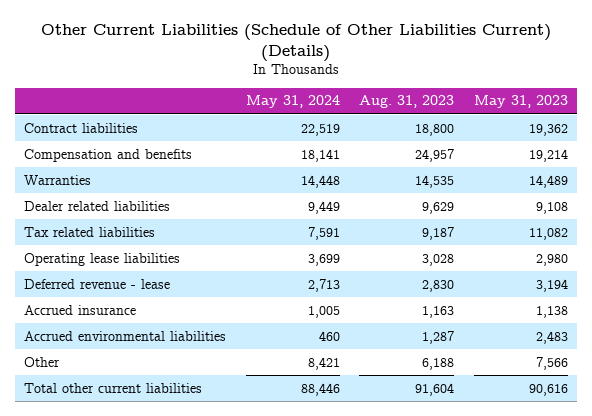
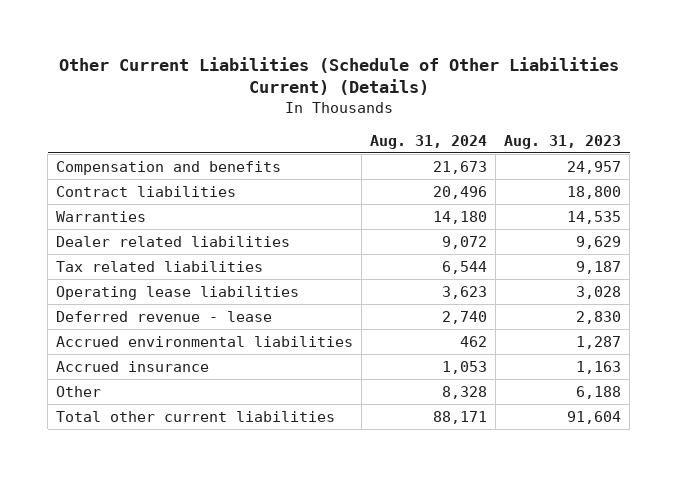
- | May 31, 2024 | Aug. 31, 2023 | May 31, 2023
+ | Aug. 31, 2024 | Aug. 31, 2023
moved down: Contract liabilities | 20,496 | 18,800
moved down: Accrued insurance | 1,053 | 1,163

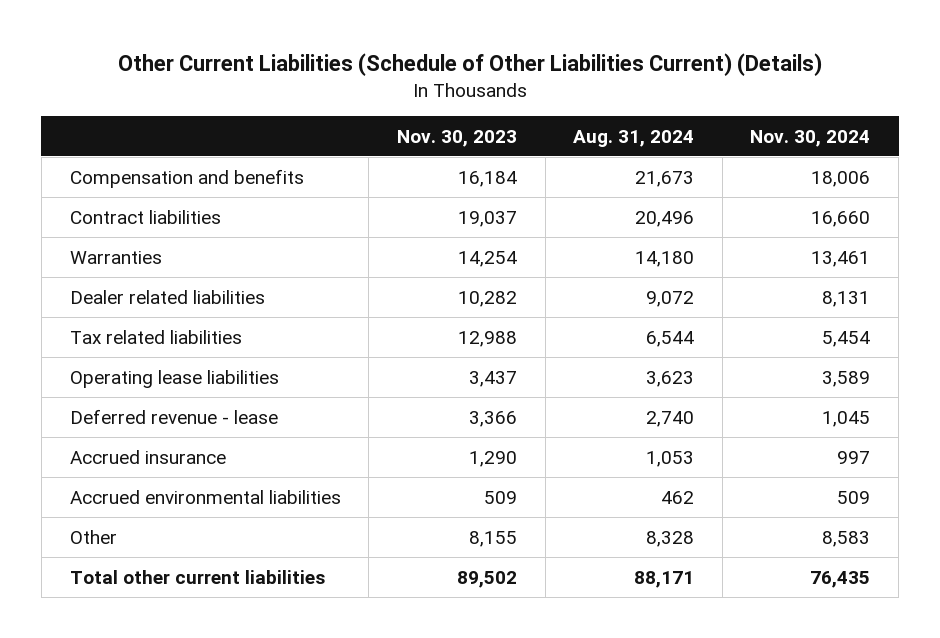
- | Aug. 31, 2024 | Aug. 31, 2023
+ | Nov. 30, 2023 | Aug. 31, 2024 | Nov. 30, 2024
moved down: Accrued environmental liabilities | 509 | 462 | 509

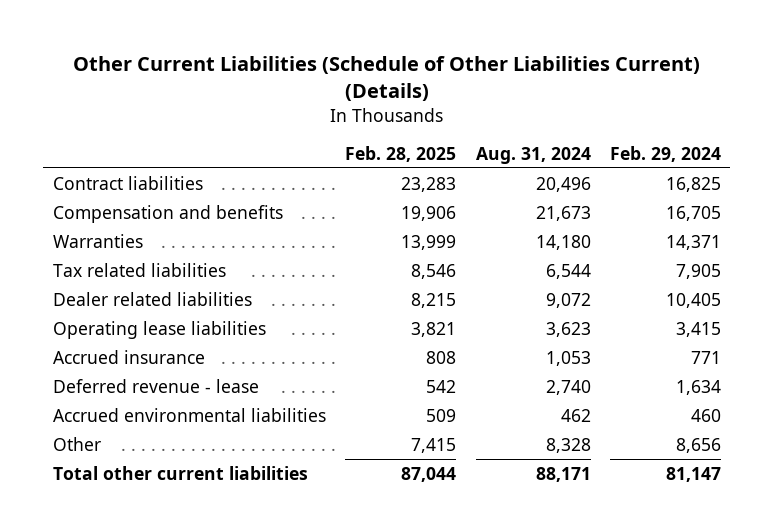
- | Nov. 30, 2023 | Aug. 31, 2024 | Nov. 30, 2024
+ | Feb. 28, 2025 | Aug. 31, 2024 | Feb. 29, 2024
moved down: Compensation and benefits | 19,906 | 21,673 | 16,705
moved down: Dealer related liabilities | 8,215 | 9,072 | 10,405
moved down: Deferred revenue - lease | 542 | 2,740 | 1,634

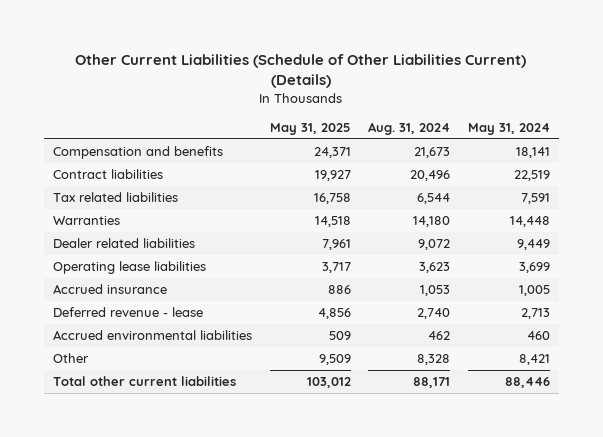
- | Feb. 28, 2025 | Aug. 31, 2024 | Feb. 29, 2024
+ | May 31, 2025 | Aug. 31, 2024 | May 31, 2024
moved down: Contract liabilities | 19,927 | 20,496 | 22,519
moved down: Warranties | 14,518 | 14,180 | 14,448

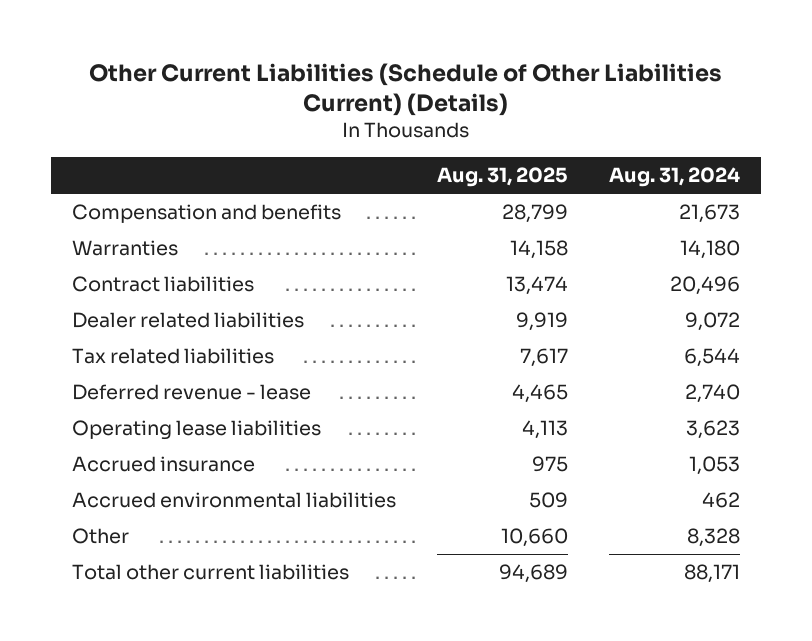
- | May 31, 2025 | Aug. 31, 2024 | May 31, 2024
+ | Aug. 31, 2025 | Aug. 31, 2024
moved down: Contract liabilities | 13,474 | 20,496
moved down: Tax related liabilities | 7,617 | 6,544
moved up: Deferred revenue - lease | 4,465 | 2,740

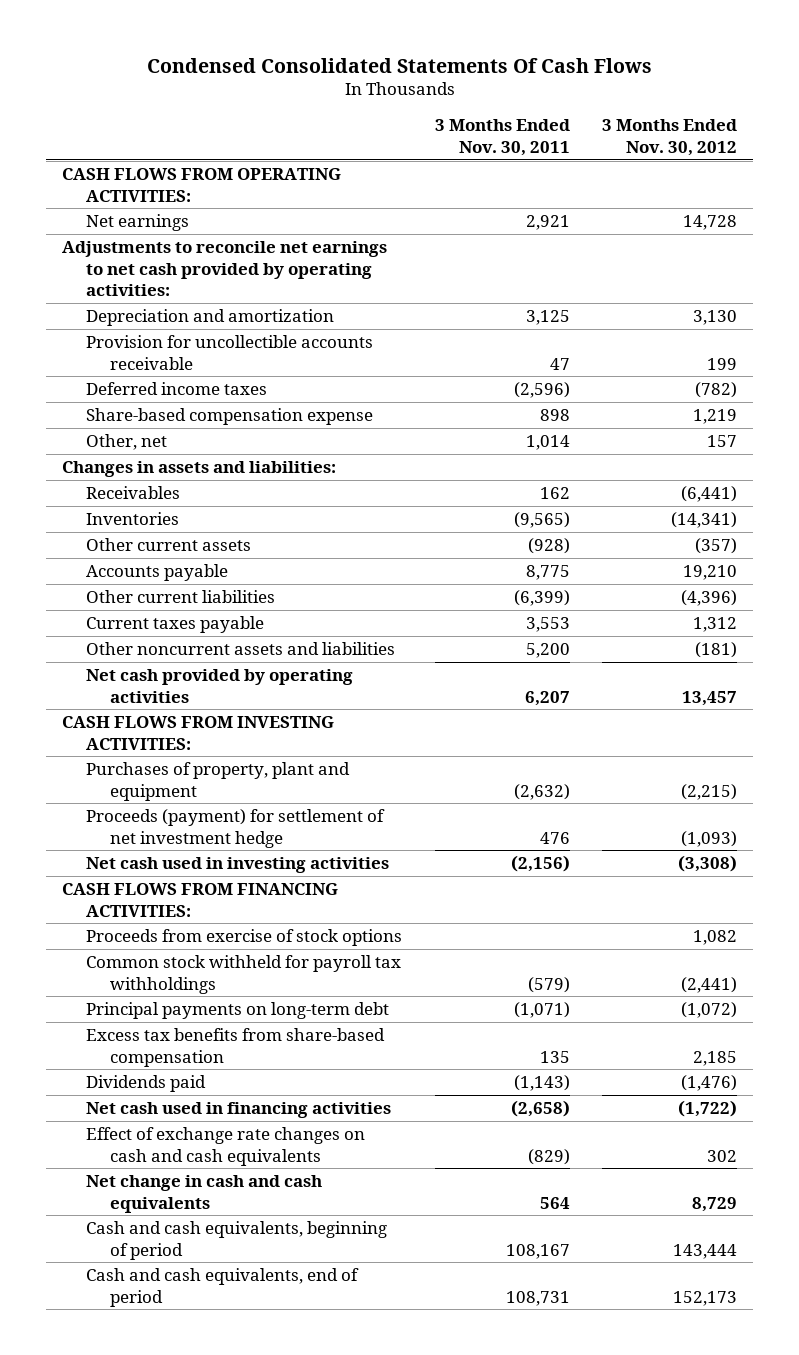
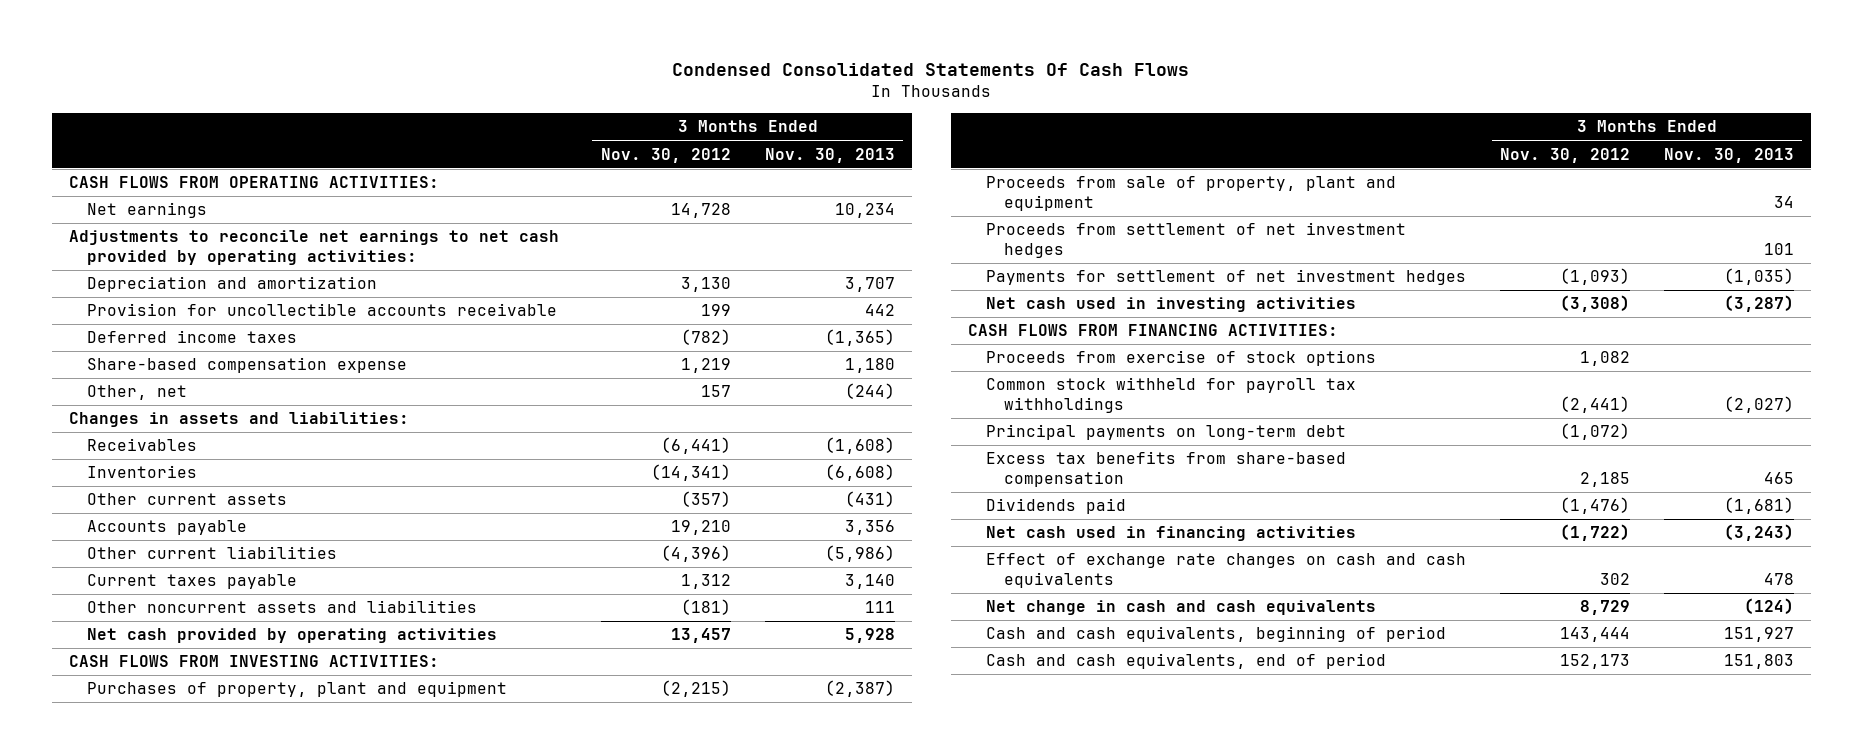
- | 3 Months Ended Nov. 30, 2011 | 3 Months Ended Nov. 30, 2012
+ | 3 Months Ended Nov. 30, 2012 | 3 Months Ended Nov. 30, 2013
- Proceeds (payment) for settlement of net investment hedge | 476 | (1,093)
+ Proceeds from sale of property, plant and equipment | | 34
+ Proceeds from settlement of net investment hedges | | 101
+ Payments for settlement of net investment hedges | (1,093) | (1,035)

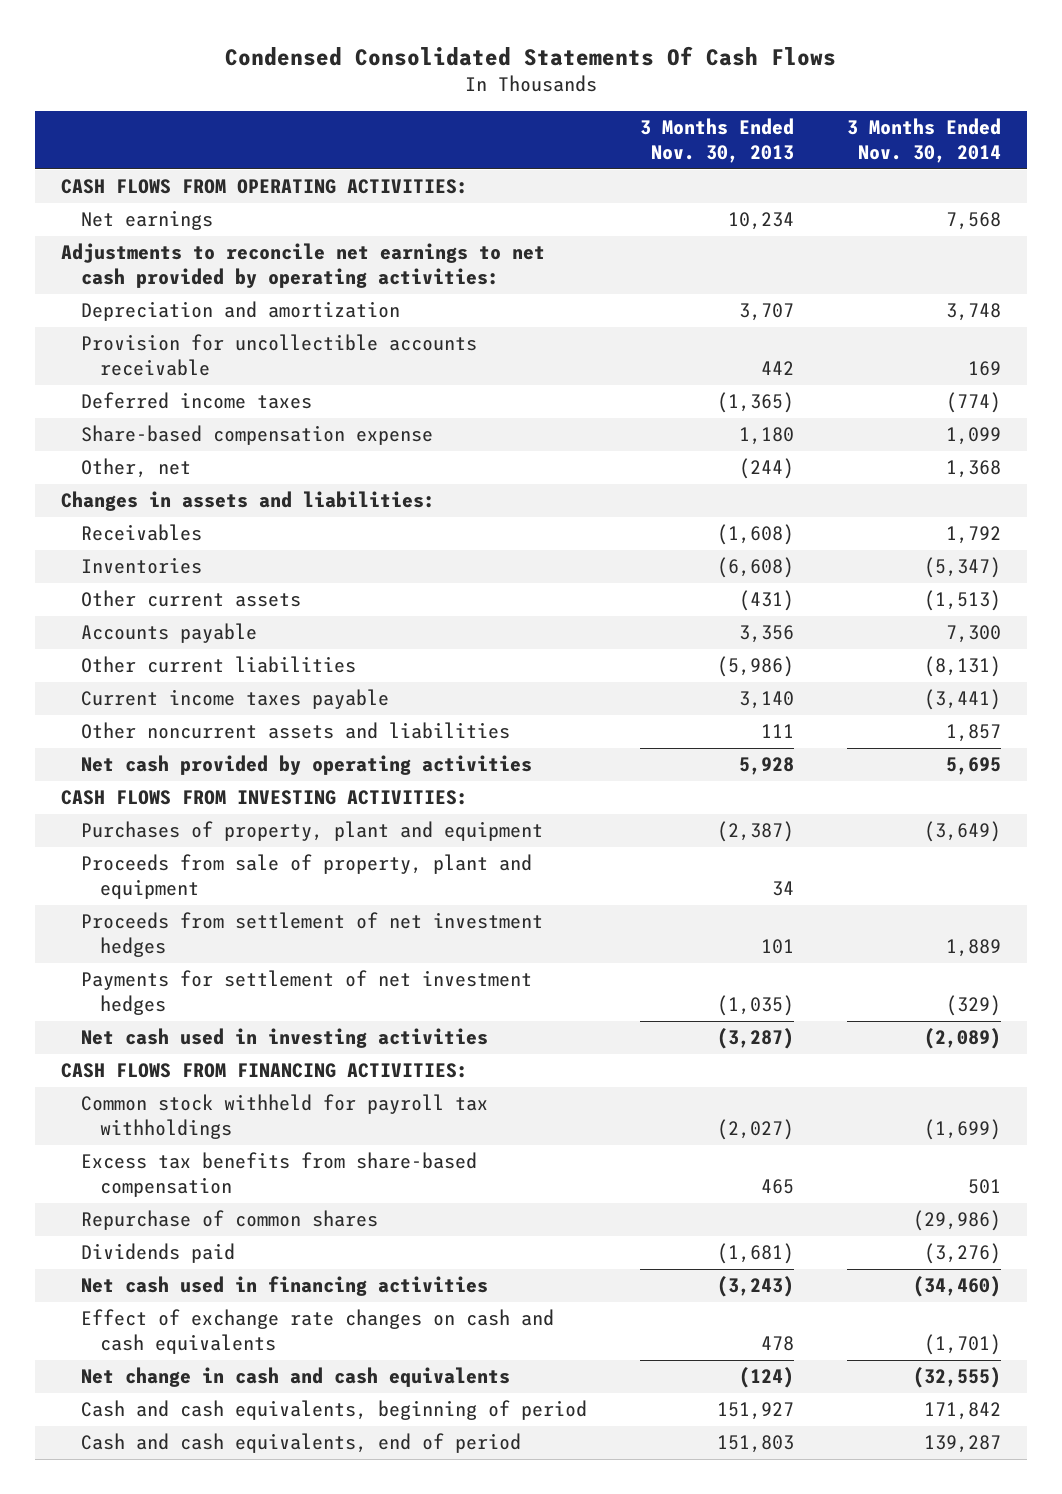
- | 3 Months Ended Nov. 30, 2012 | 3 Months Ended Nov. 30, 2013
+ | 3 Months Ended Nov. 30, 2013 | 3 Months Ended Nov. 30, 2014
- Current taxes payable | 1,312 | 3,140
+ Current income taxes payable | 3,140 | (3,441)
- Proceeds from exercise of stock options | 1,082 |
- Principal payments on long-term debt | (1,072) |
+ Repurchase of common shares | | (29,986)

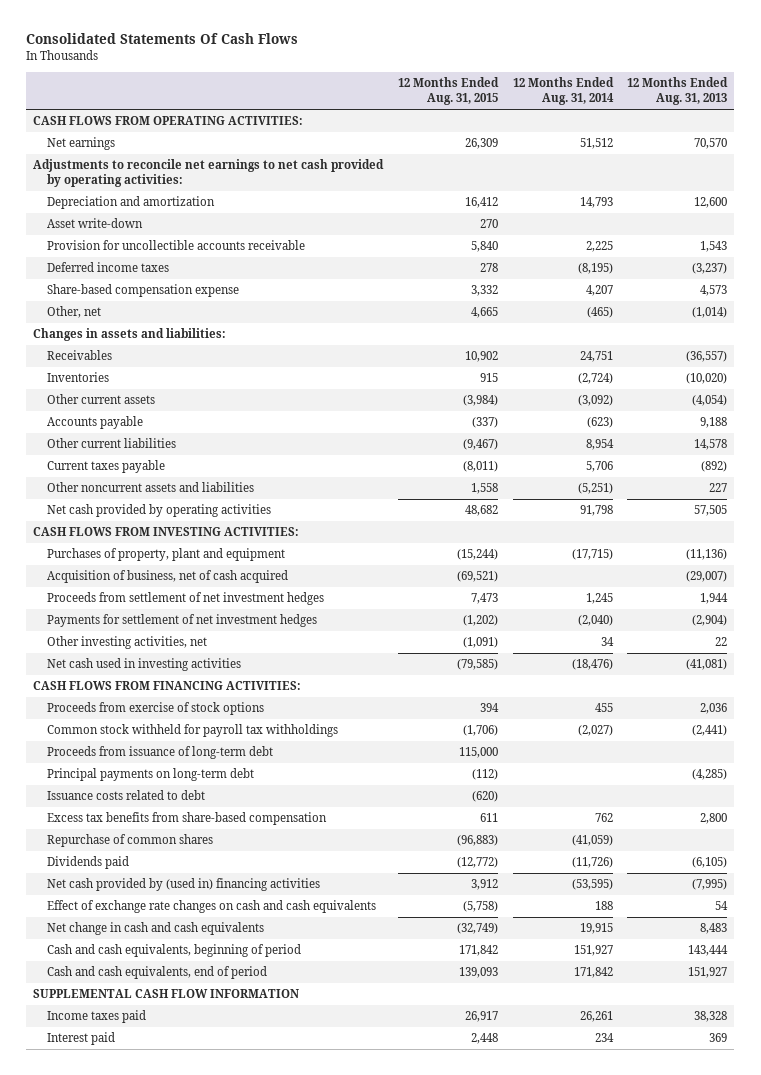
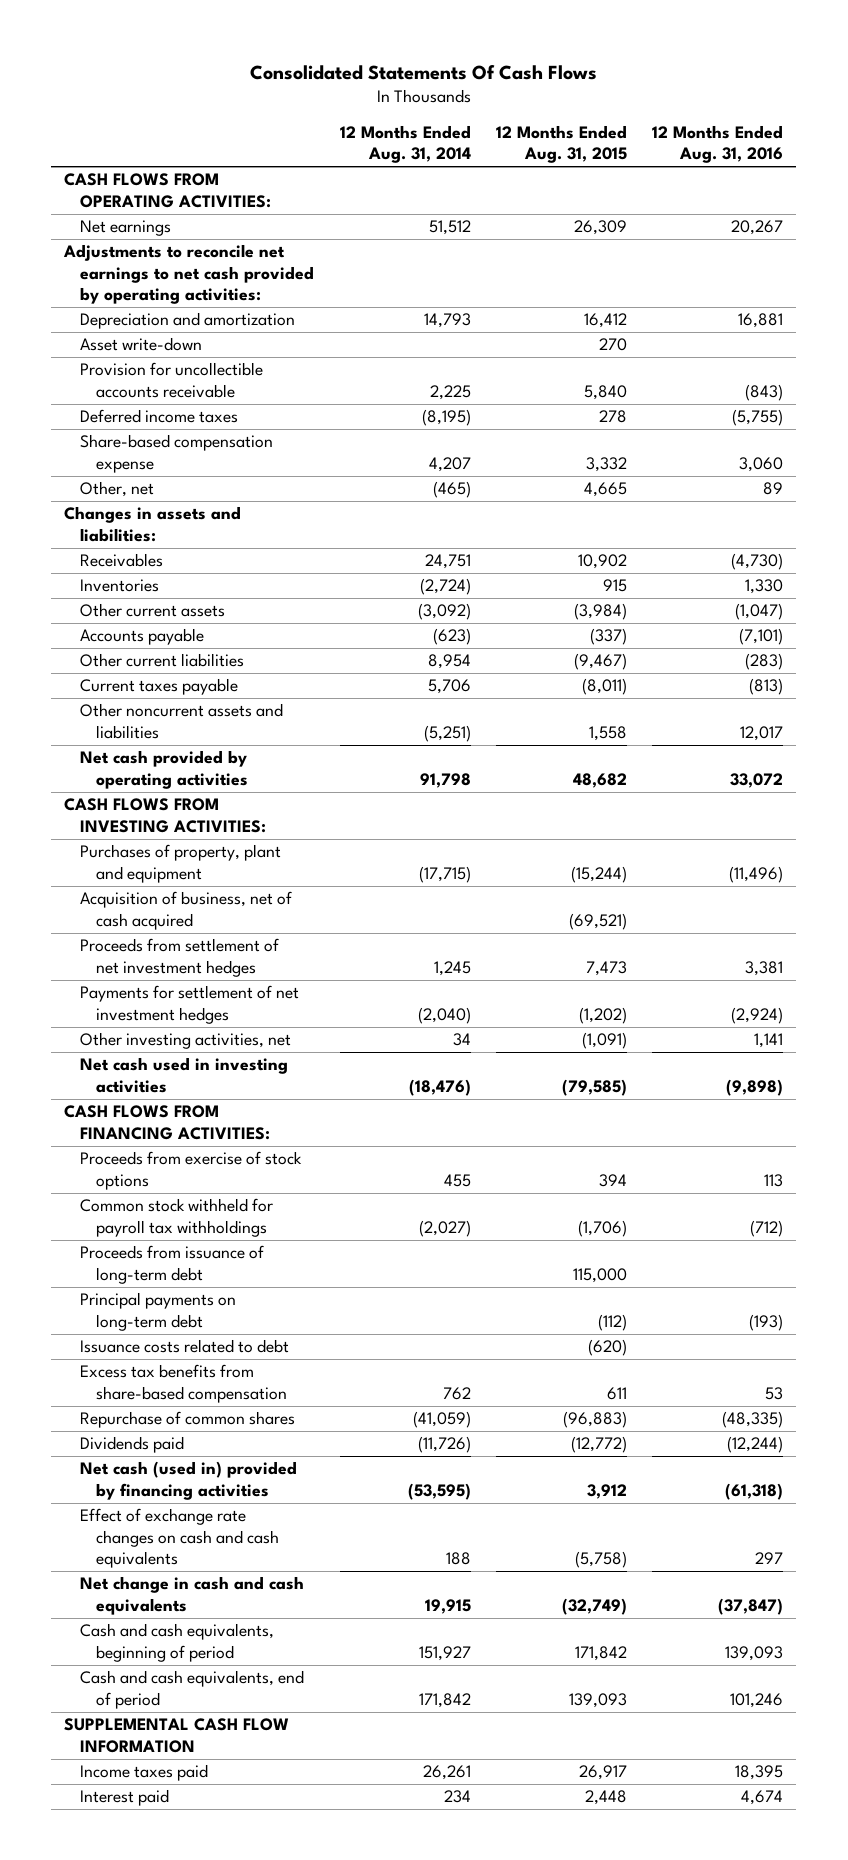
- | 12 Months Ended Aug. 31, 2015 | 12 Months Ended Aug. 31, 2014 | 12 Months Ended Aug. 31, 2013
+ | 12 Months Ended Aug. 31, 2014 | 12 Months Ended Aug. 31, 2015 | 12 Months Ended Aug. 31, 2016
- Net cash provided by (used in) financing activities | 3,912 | (53,595) | (7,995)
+ Net cash (used in) provided by financing activities | (53,595) | 3,912 | (61,318)

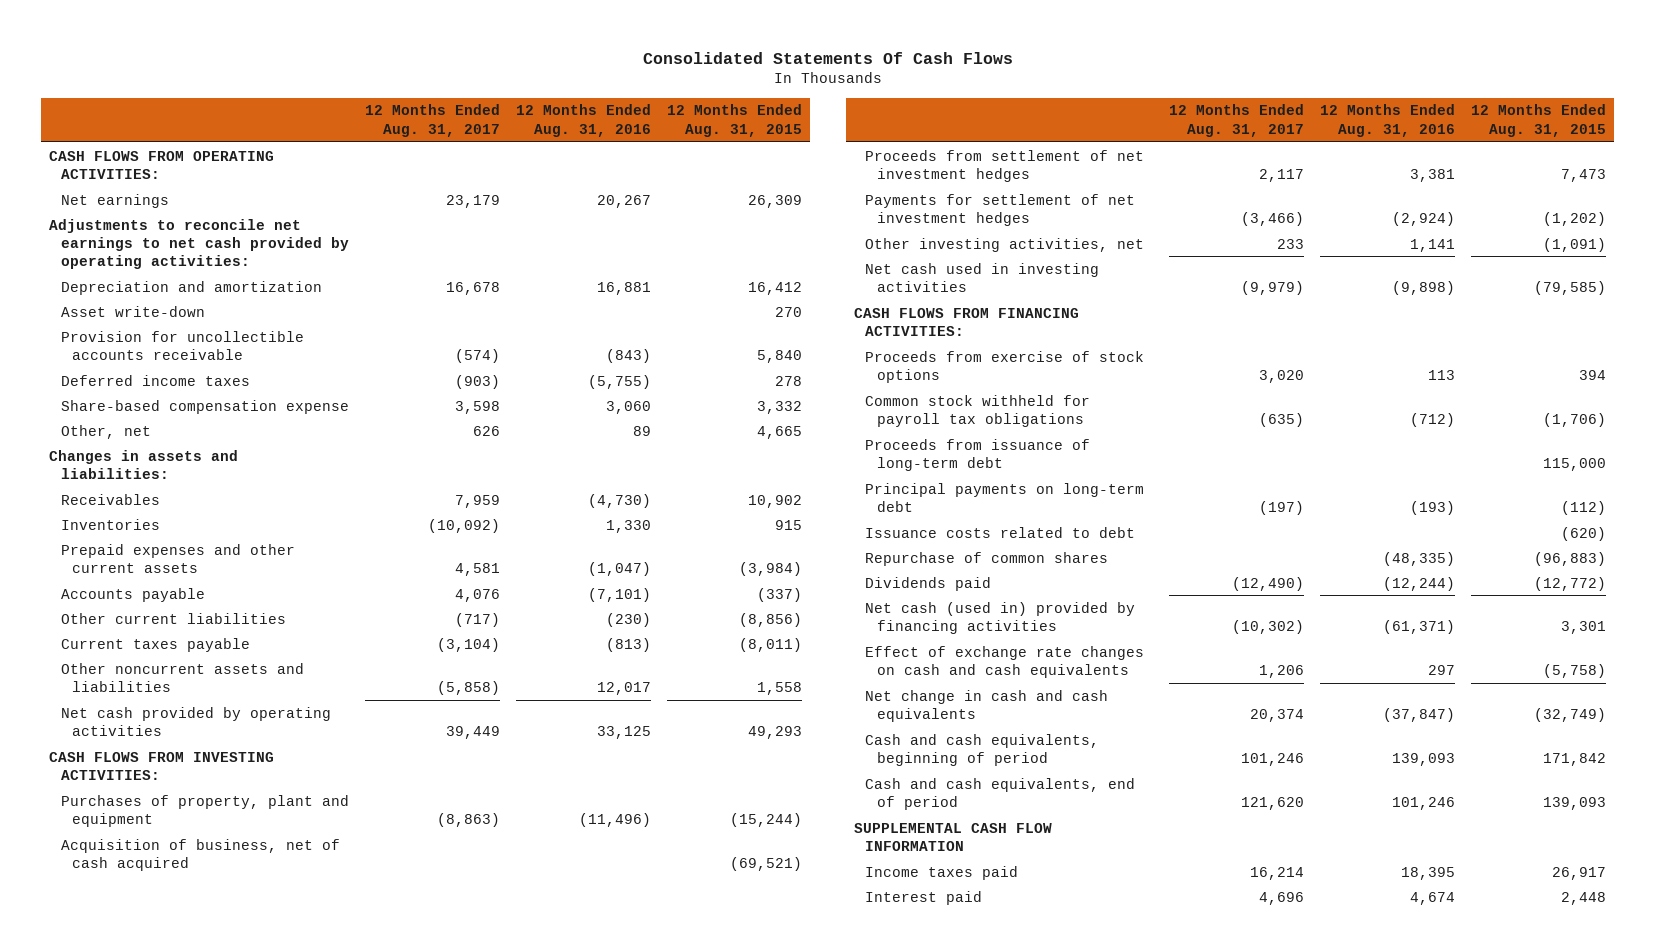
- | 12 Months Ended Aug. 31, 2014 | 12 Months Ended Aug. 31, 2015 | 12 Months Ended Aug. 31, 2016
+ | 12 Months Ended Aug. 31, 2017 | 12 Months Ended Aug. 31, 2016 | 12 Months Ended Aug. 31, 2015
- Other current assets | (3,092) | (3,984) | (1,047)
+ Prepaid expenses and other current assets | 4,581 | (1,047) | (3,984)
- Other current liabilities | 8,954 | (9,467) | (283)
+ Other current liabilities | (717) | (230) | (8,856)
- Net cash provided by operating activities | 91,798 | 48,682 | 33,072
+ Net cash provided by operating activities | 39,449 | 33,125 | 49,293
- Common stock withheld for payroll tax withholdings | (2,027) | (1,706) | (712)
+ Common stock withheld for payroll tax obligations | (635) | (712) | (1,706)
- Excess tax benefits from share-based compensation | 762 | 611 | 53
- Net cash (used in) provided by financing activities | (53,595) | 3,912 | (61,318)
+ Net cash (used in) provided by financing activities | (10,302) | (61,371) | 3,301

